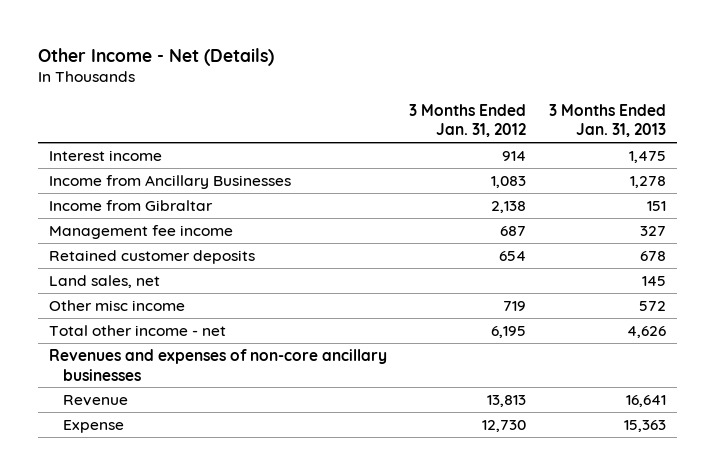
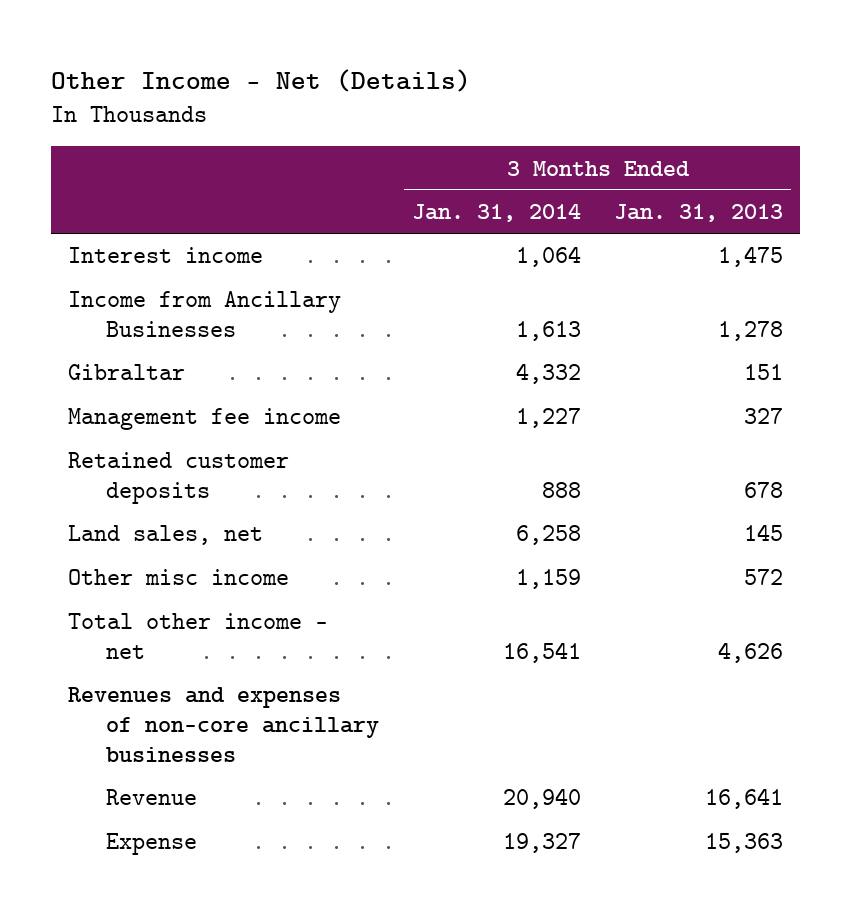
- | 3 Months Ended Jan. 31, 2012 | 3 Months Ended Jan. 31, 2013
+ | 3 Months Ended Jan. 31, 2014 | 3 Months Ended Jan. 31, 2013
- Income from Gibraltar | 2,138 | 151
+ Gibraltar | 4,332 | 151

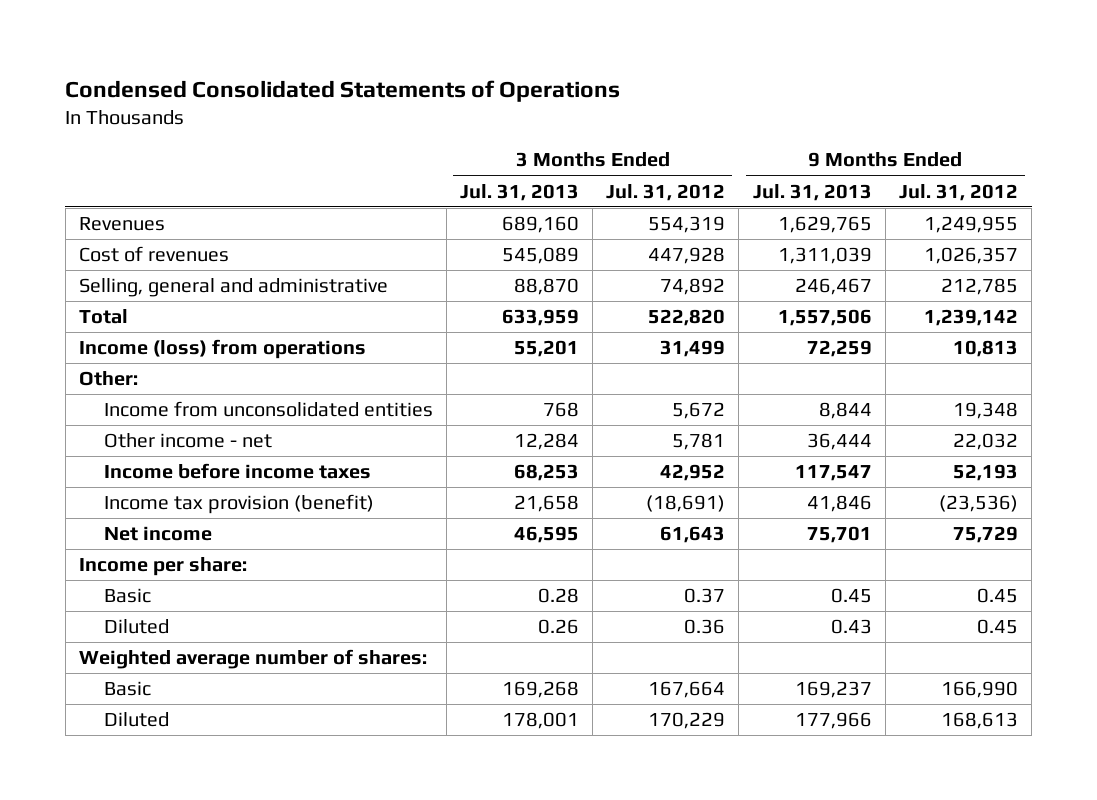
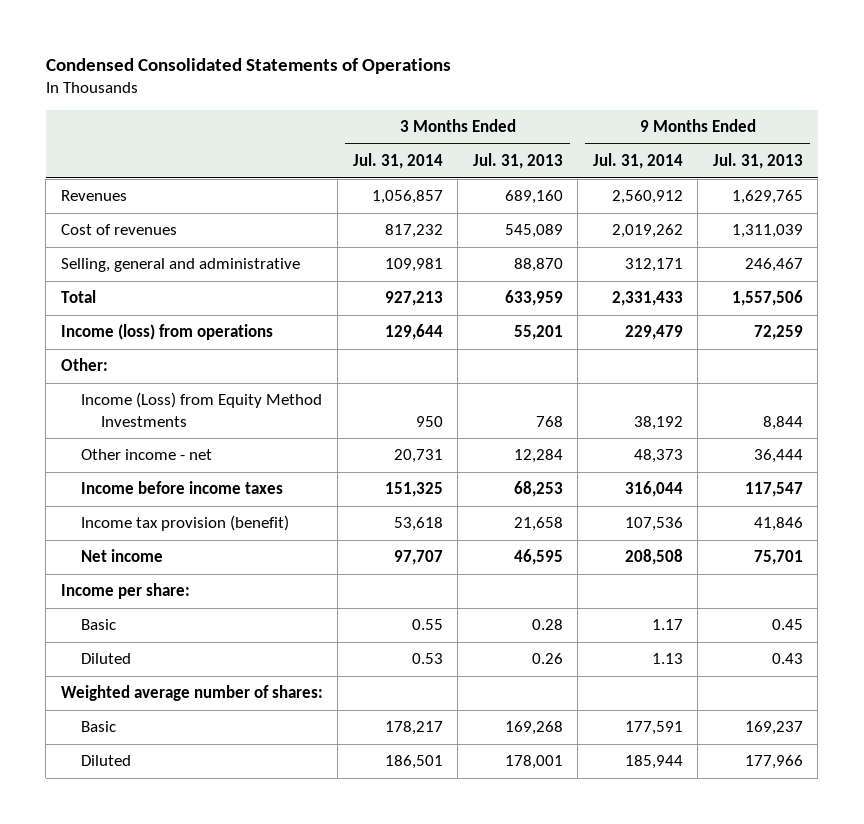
- | 3 Months Ended Jul. 31, 2013 | 3 Months Ended Jul. 31, 2012 | 9 Months Ended Jul. 31, 2013 | 9 Months Ended Jul. 31, 2012
+ | 3 Months Ended Jul. 31, 2014 | 3 Months Ended Jul. 31, 2013 | 9 Months Ended Jul. 31, 2014 | 9 Months Ended Jul. 31, 2013
- Income from unconsolidated entities | 768 | 5,672 | 8,844 | 19,348
+ Income (Loss) from Equity Method Investments | 950 | 768 | 38,192 | 8,844

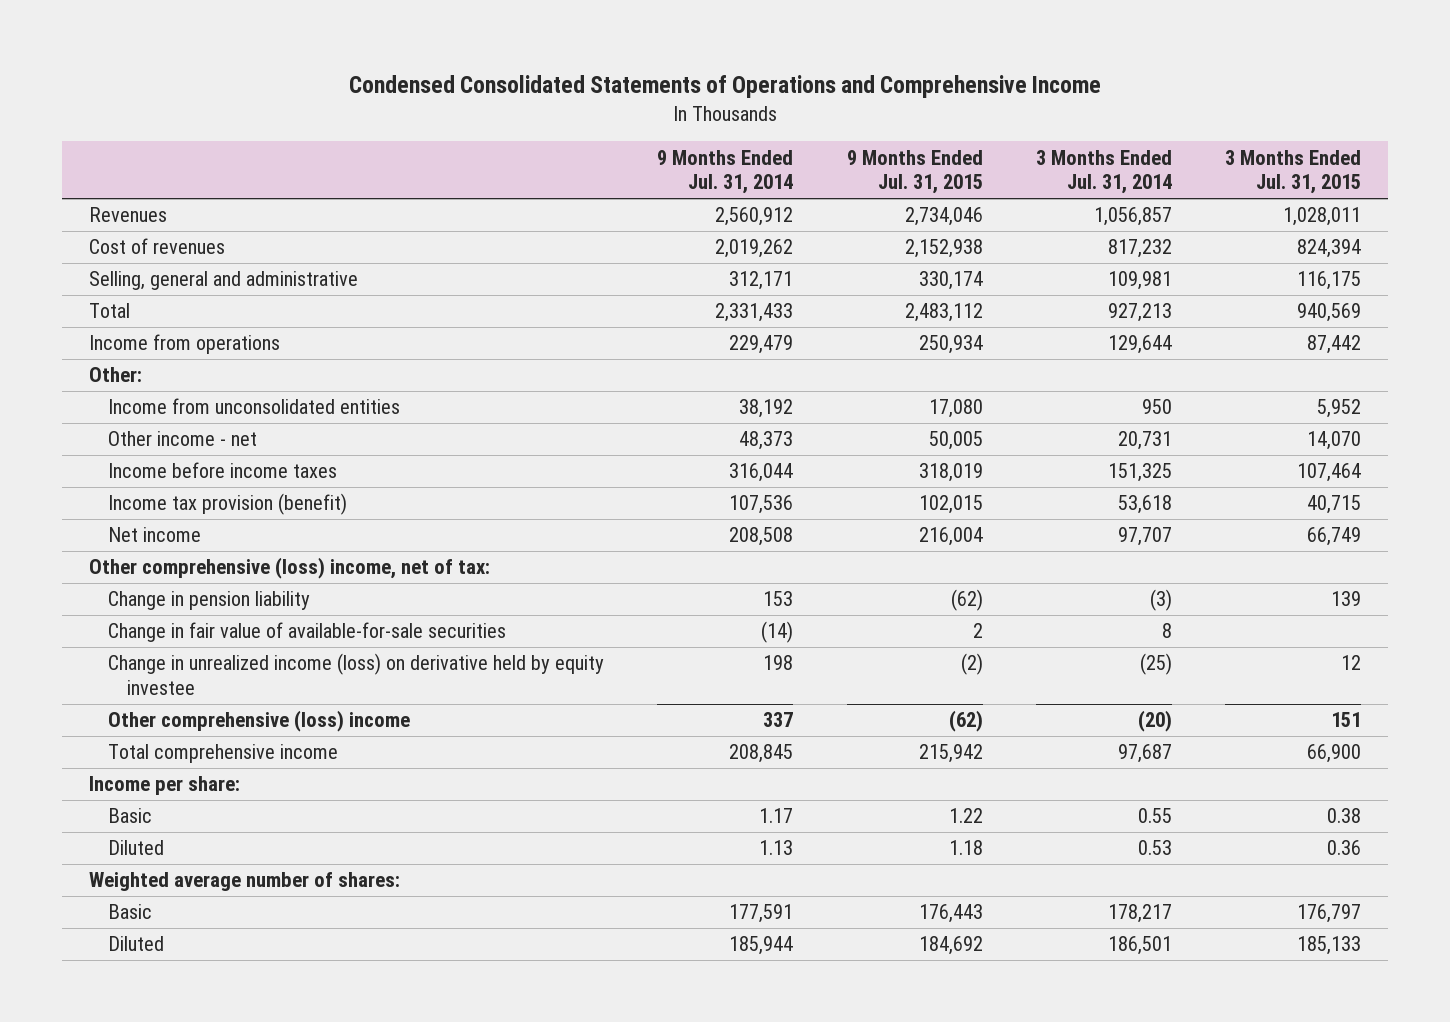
- Condensed Consolidated Statements of Operations
+ Condensed Consolidated Statements of Operations and Comprehensive Income
- | 3 Months Ended Jul. 31, 2014 | 3 Months Ended Jul. 31, 2013 | 9 Months Ended Jul. 31, 2014 | 9 Months Ended Jul. 31, 2013
+ | 9 Months Ended Jul. 31, 2014 | 9 Months Ended Jul. 31, 2015 | 3 Months Ended Jul. 31, 2014 | 3 Months Ended Jul. 31, 2015
- Income (loss) from operations | 129,644 | 55,201 | 229,479 | 72,259
+ Income from operations | 229,479 | 250,934 | 129,644 | 87,442
- Income (Loss) from Equity Method Investments | 950 | 768 | 38,192 | 8,844
+ Income from unconsolidated entities | 38,192 | 17,080 | 950 | 5,952
+ Other comprehensive (loss) income, net of tax:
+ Change in pension liability | 153 | (62) | (3) | 139
+ Change in fair value of available-for-sale securities | (14) | 2 | 8 |
+ Change in unrealized income (loss) on derivative held by equity investee | 198 | (2) | (25) | 12
+ Other comprehensive (loss) income | 337 | (62) | (20) | 151
+ Total comprehensive income | 208,845 | 215,942 | 97,687 | 66,900

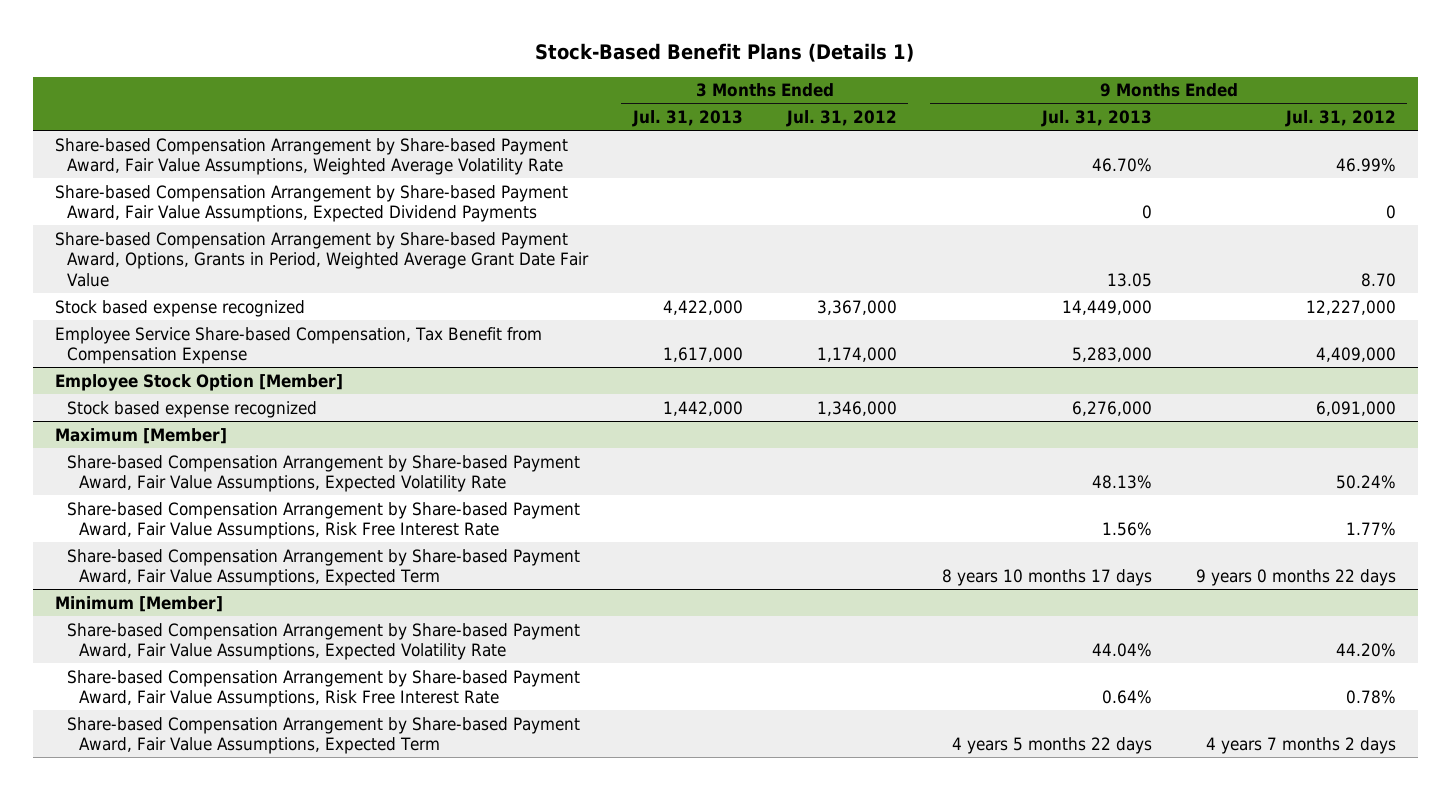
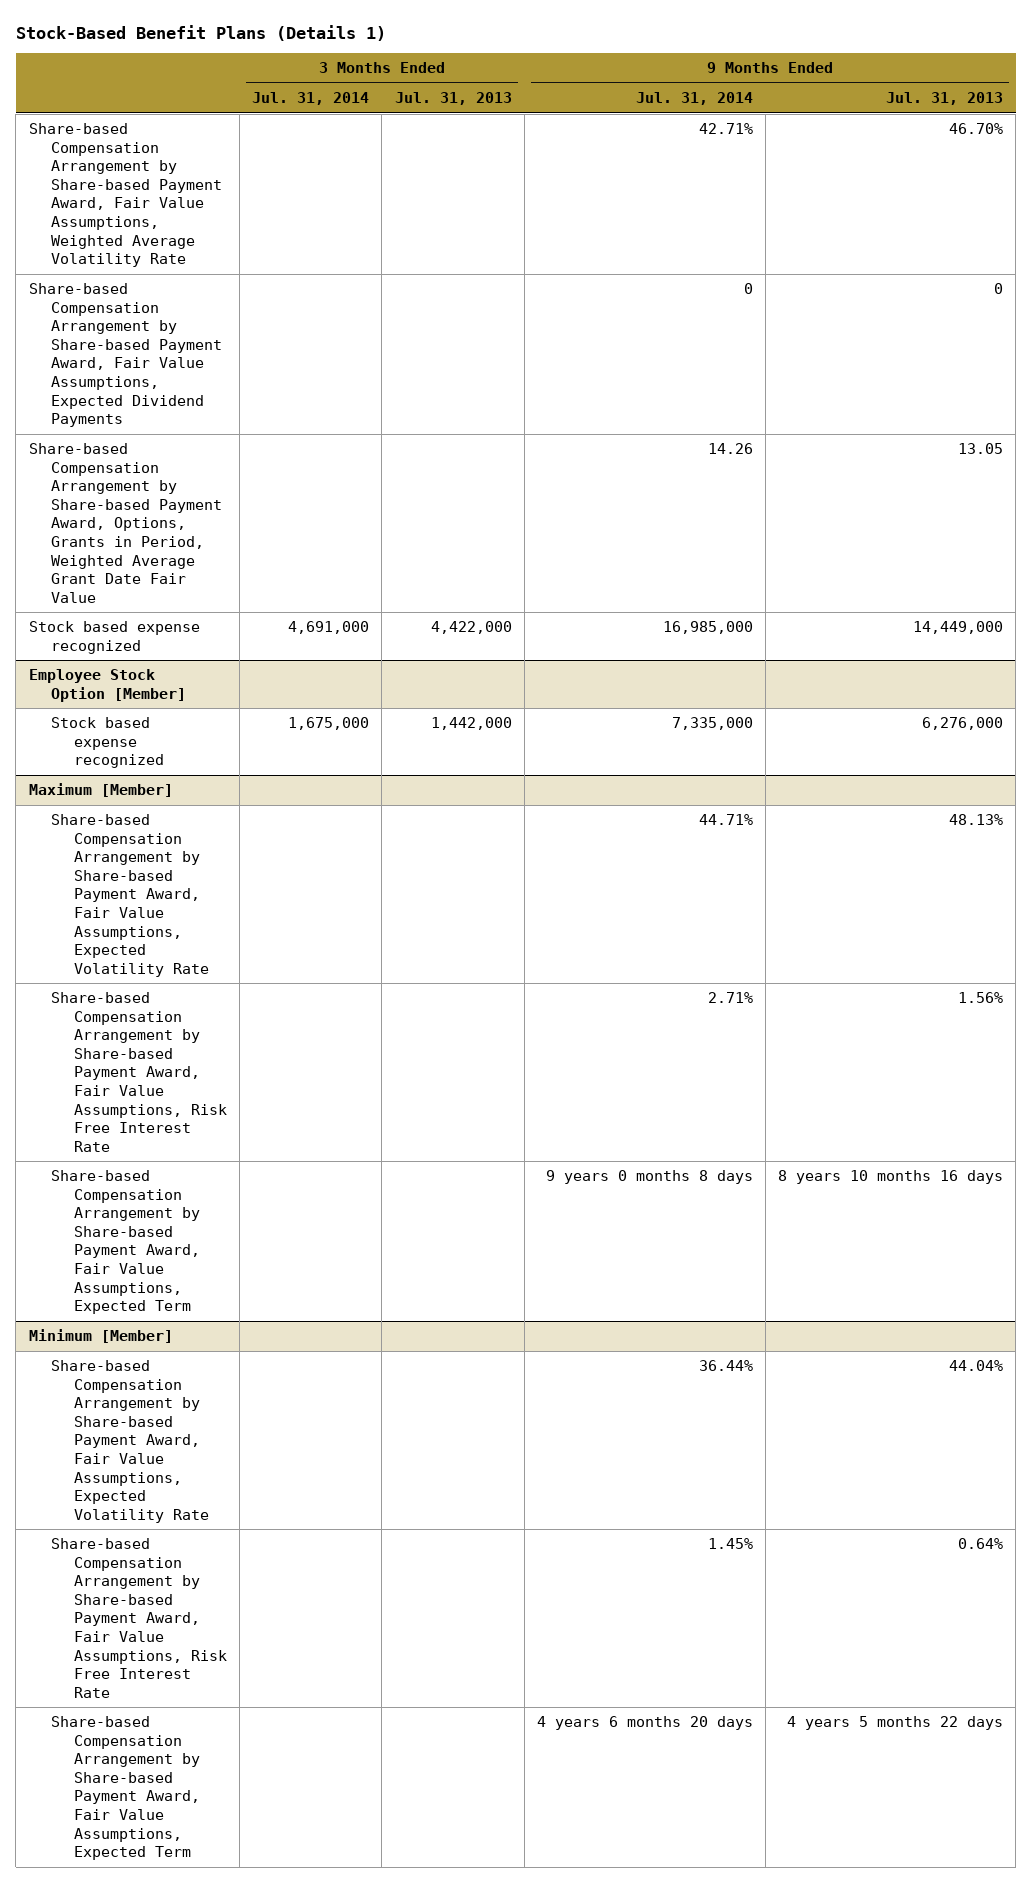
- | 3 Months Ended Jul. 31, 2013 | 3 Months Ended Jul. 31, 2012 | 9 Months Ended Jul. 31, 2013 | 9 Months Ended Jul. 31, 2012
+ | 3 Months Ended Jul. 31, 2014 | 3 Months Ended Jul. 31, 2013 | 9 Months Ended Jul. 31, 2014 | 9 Months Ended Jul. 31, 2013
- Employee Service Share-based Compensation, Tax Benefit from Compensation Expense | 1,617,000 | 1,174,000 | 5,283,000 | 4,409,000
@ Maximum [Member]
- Share-based Compensation Arrangement by Share-based Payment Award, Fair Value Assumptions, Expected Term | | | 8 years 10 months 17 days | 9 years 0 months 22 days
+ Share-based Compensation Arrangement by Share-based Payment Award, Fair Value Assumptions, Expected Term | | | 9 years 0 months 8 days | 8 years 10 months 16 days

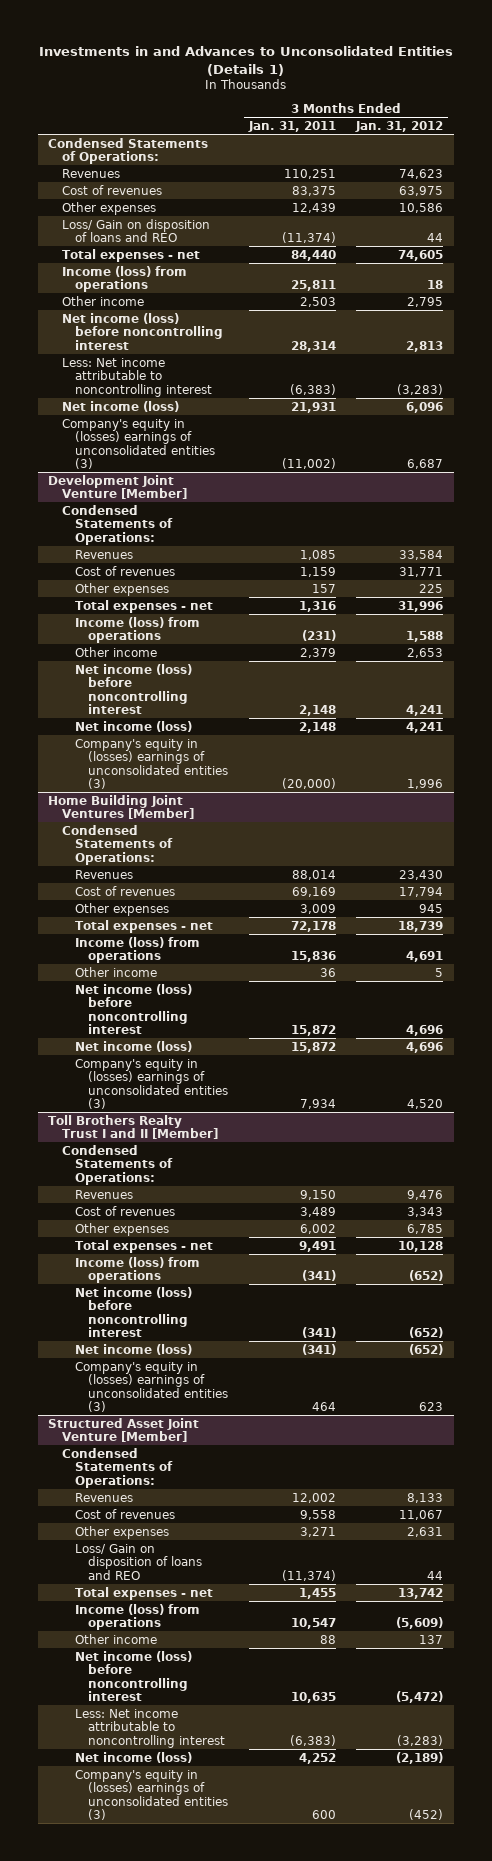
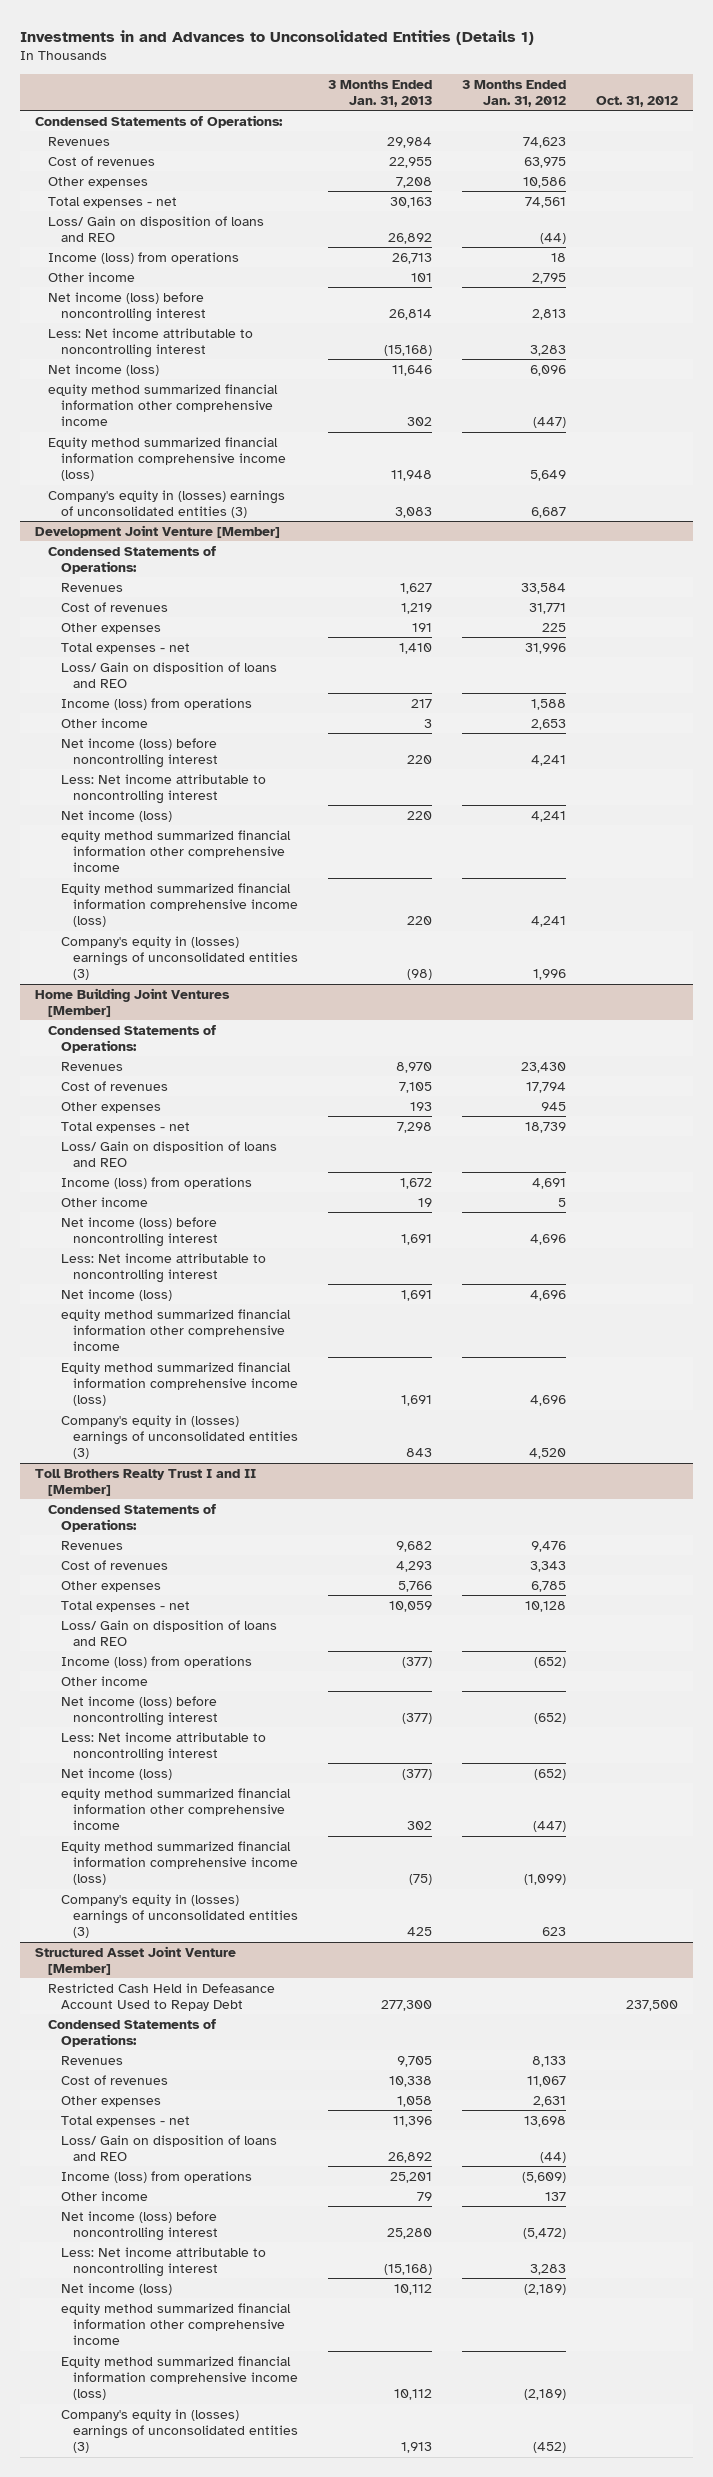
- | 3 Months Ended Jan. 31, 2011 | 3 Months Ended Jan. 31, 2012
+ | 3 Months Ended Jan. 31, 2013 | 3 Months Ended Jan. 31, 2012 | Oct. 31, 2012
- Loss/ Gain on disposition of loans and REO | (11,374) | 44
- Total expenses - net | 84,440 | 74,605
+ Total expenses - net | 30,163 | 74,561 |
+ Loss/ Gain on disposition of loans and REO | 26,892 | (44) |
- Less: Net income attributable to noncontrolling interest | (6,383) | (3,283)
+ Less: Net income attributable to noncontrolling interest | (15,168) | 3,283 |
+ equity method summarized financial information other comprehensive income | 302 | (447) |
+ Equity method summarized financial information comprehensive income (loss) | 11,948 | 5,649 |
@ Development Joint Venture [Member]
+ Loss/ Gain on disposition of loans and REO
+ Less: Net income attributable to noncontrolling interest
+ equity method summarized financial information other comprehensive income
+ Equity method summarized financial information comprehensive income (loss) | 220 | 4,241 |
@ Home Building Joint Ventures [Member]
+ Loss/ Gain on disposition of loans and REO
+ Less: Net income attributable to noncontrolling interest
+ equity method summarized financial information other comprehensive income
+ Equity method summarized financial information comprehensive income (loss) | 1,691 | 4,696 |
@ Toll Brothers Realty Trust I and II [Member]
+ Loss/ Gain on disposition of loans and REO
+ Other income
+ Less: Net income attributable to noncontrolling interest
+ equity method summarized financial information other comprehensive income | 302 | (447) |
+ Equity method summarized financial information comprehensive income (loss) | (75) | (1,099) |
@ Structured Asset Joint Venture [Member]
+ Restricted Cash Held in Defeasance Account Used to Repay Debt | 277,300 | | 237,500
- Loss/ Gain on disposition of loans and REO | (11,374) | 44
- Total expenses - net | 1,455 | 13,742
+ Total expenses - net | 11,396 | 13,698 |
+ Loss/ Gain on disposition of loans and REO | 26,892 | (44) |
- Less: Net income attributable to noncontrolling interest | (6,383) | (3,283)
+ Less: Net income attributable to noncontrolling interest | (15,168) | 3,283 |
+ equity method summarized financial information other comprehensive income
+ Equity method summarized financial information comprehensive income (loss) | 10,112 | (2,189) |

